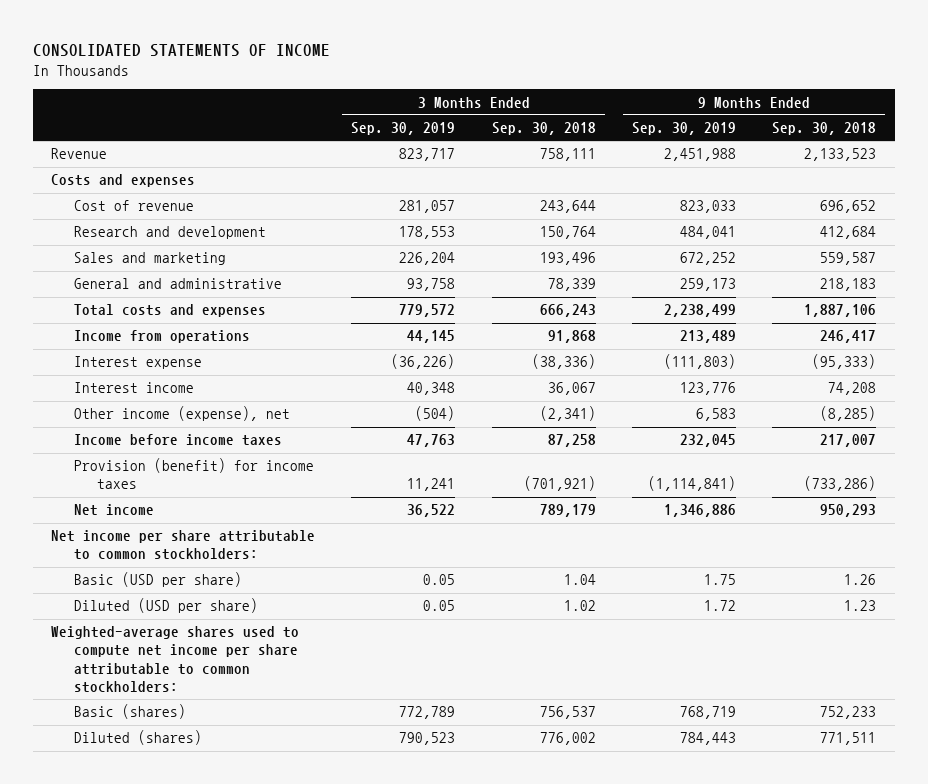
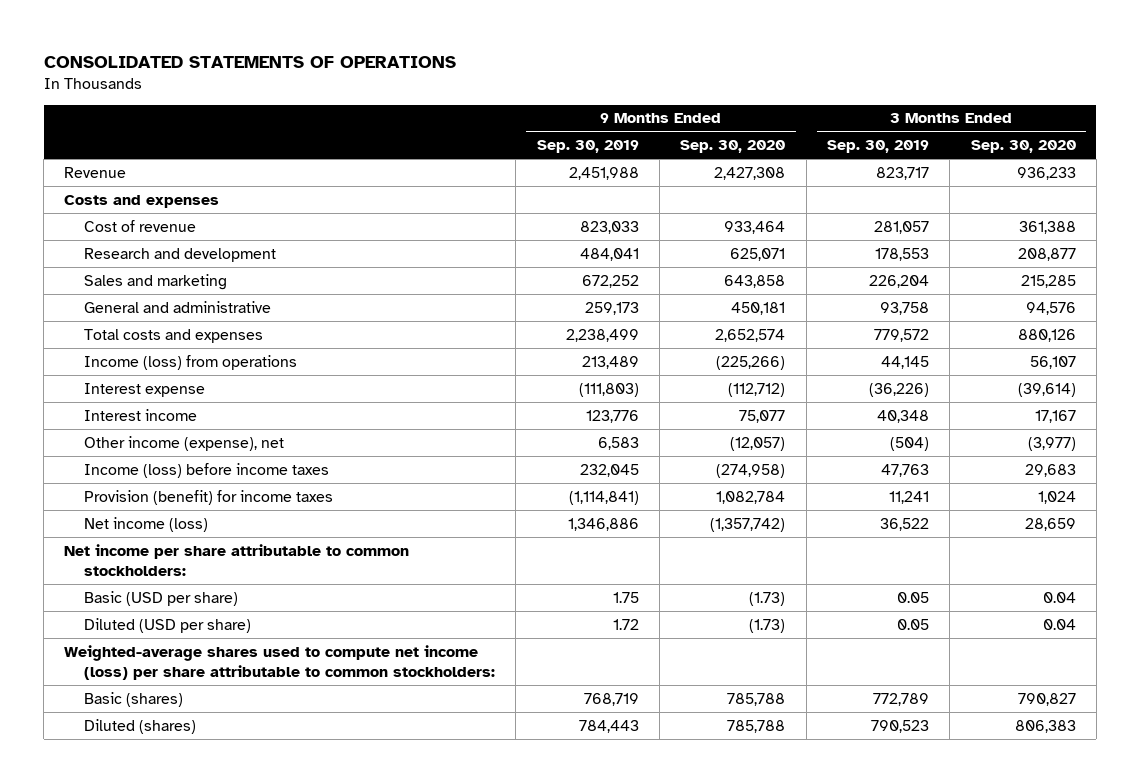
- CONSOLIDATED STATEMENTS OF INCOME
+ CONSOLIDATED STATEMENTS OF OPERATIONS
- | 3 Months Ended Sep. 30, 2019 | 3 Months Ended Sep. 30, 2018 | 9 Months Ended Sep. 30, 2019 | 9 Months Ended Sep. 30, 2018
+ | 9 Months Ended Sep. 30, 2019 | 9 Months Ended Sep. 30, 2020 | 3 Months Ended Sep. 30, 2019 | 3 Months Ended Sep. 30, 2020
- Income from operations | 44,145 | 91,868 | 213,489 | 246,417
+ Income (loss) from operations | 213,489 | (225,266) | 44,145 | 56,107
- Income before income taxes | 47,763 | 87,258 | 232,045 | 217,007
+ Income (loss) before income taxes | 232,045 | (274,958) | 47,763 | 29,683
- Net income | 36,522 | 789,179 | 1,346,886 | 950,293
+ Net income (loss) | 1,346,886 | (1,357,742) | 36,522 | 28,659
- Weighted-average shares used to compute net income per share attributable to common stockholders:
+ Weighted-average shares used to compute net income (loss) per share attributable to common stockholders:

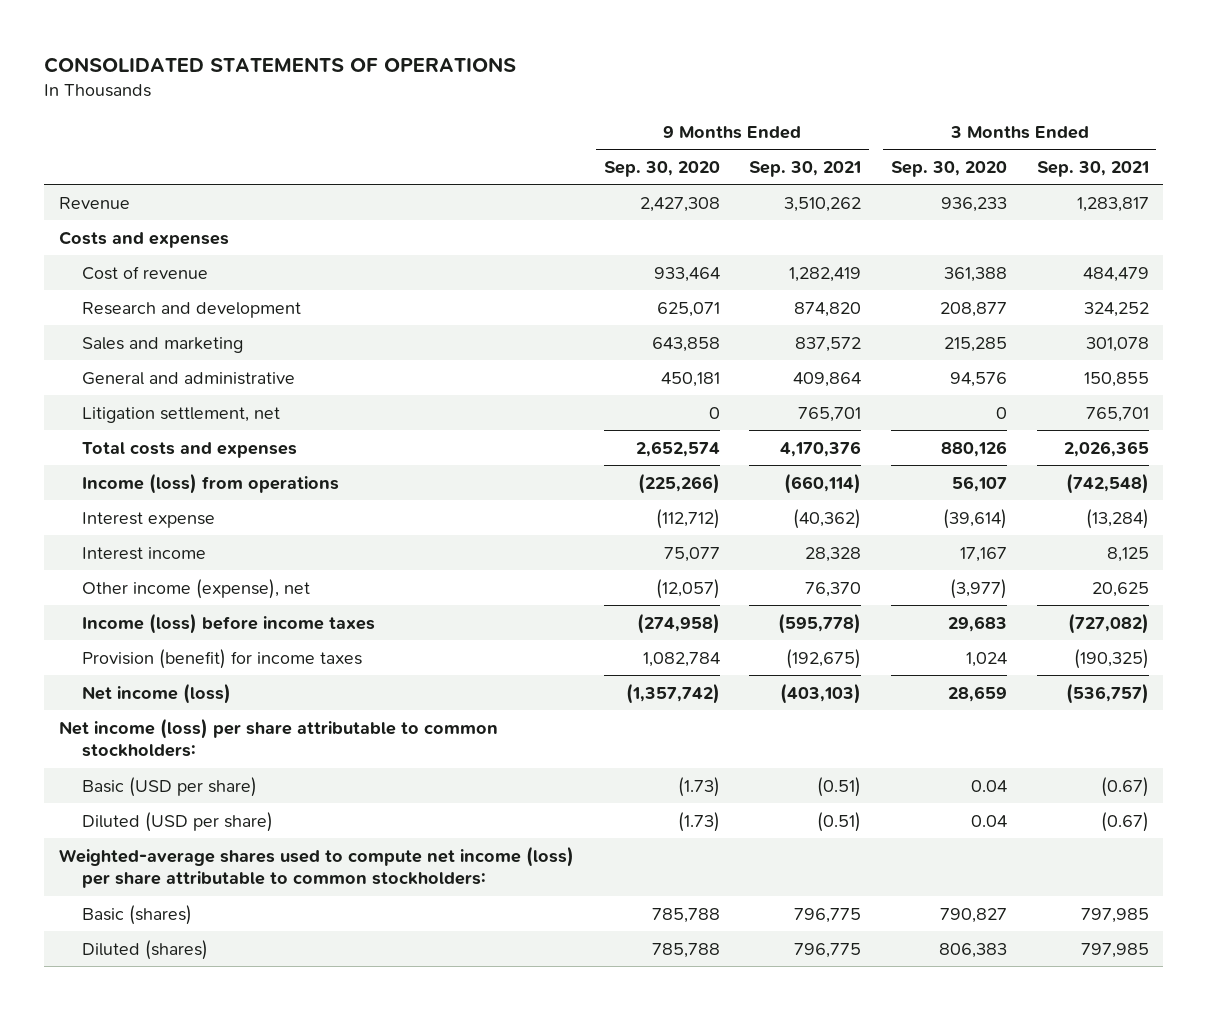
- | 9 Months Ended Sep. 30, 2019 | 9 Months Ended Sep. 30, 2020 | 3 Months Ended Sep. 30, 2019 | 3 Months Ended Sep. 30, 2020
+ | 9 Months Ended Sep. 30, 2020 | 9 Months Ended Sep. 30, 2021 | 3 Months Ended Sep. 30, 2020 | 3 Months Ended Sep. 30, 2021
+ Litigation settlement, net | 0 | 765,701 | 0 | 765,701
- Net income per share attributable to common stockholders:
+ Net income (loss) per share attributable to common stockholders:

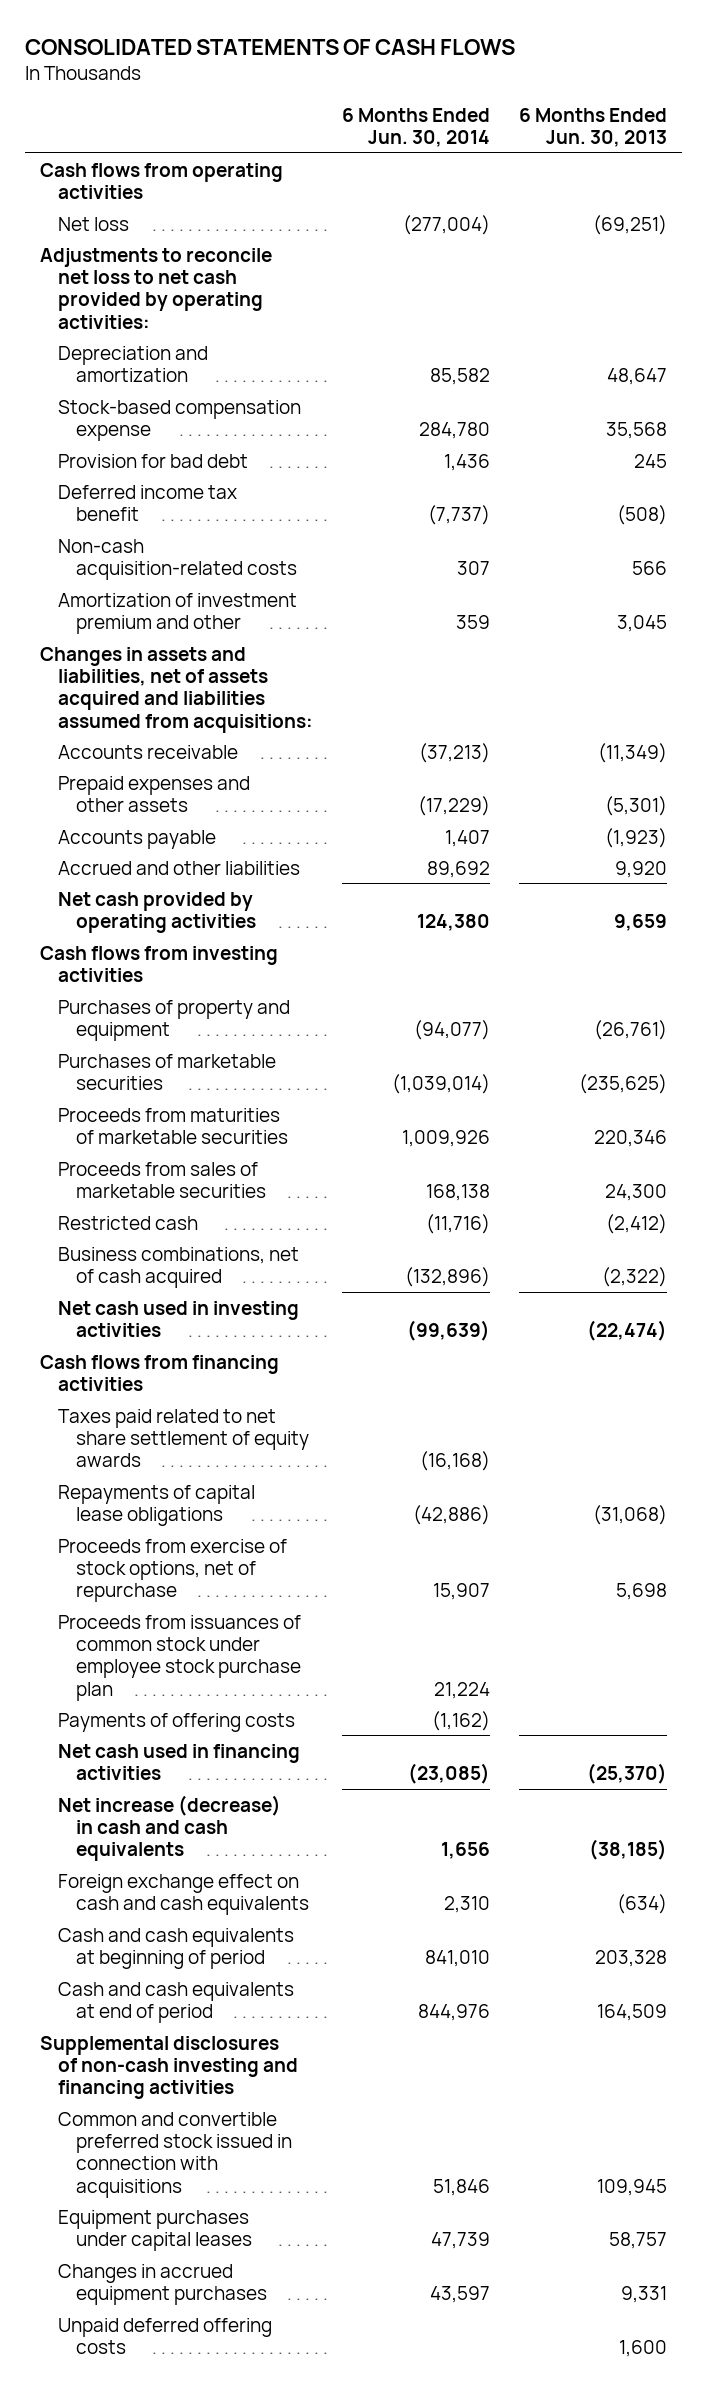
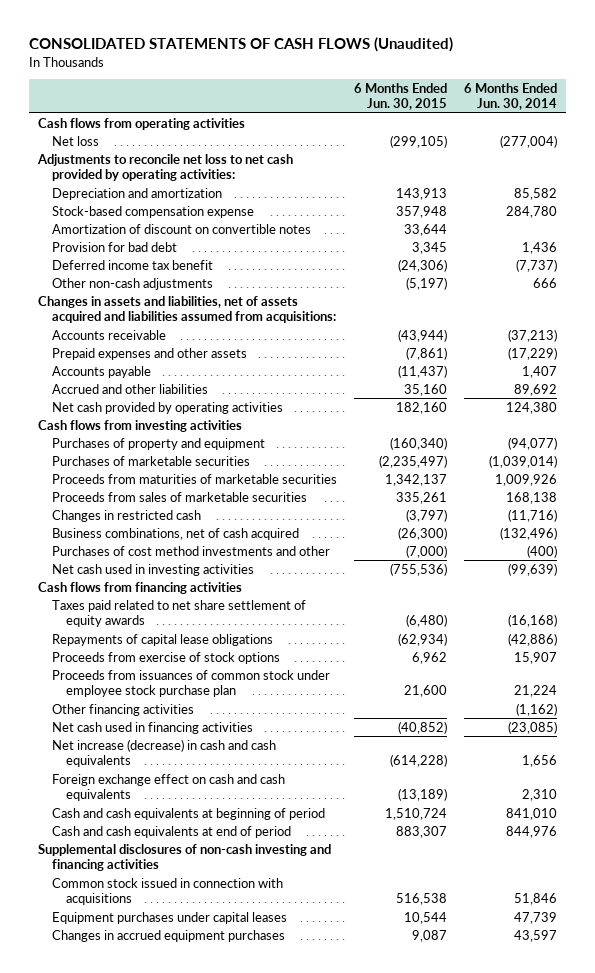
- CONSOLIDATED STATEMENTS OF CASH FLOWS
+ CONSOLIDATED STATEMENTS OF CASH FLOWS (Unaudited)
- | 6 Months Ended Jun. 30, 2014 | 6 Months Ended Jun. 30, 2013
+ | 6 Months Ended Jun. 30, 2015 | 6 Months Ended Jun. 30, 2014
+ Amortization of discount on convertible notes | 33,644 |
- Non-cash acquisition-related costs | 307 | 566
- Amortization of investment premium and other | 359 | 3,045
+ Other non-cash adjustments | (5,197) | 666
- Restricted cash | (11,716) | (2,412)
- Business combinations, net of cash acquired | (132,896) | (2,322)
+ Changes in restricted cash | (3,797) | (11,716)
+ Business combinations, net of cash acquired | (26,300) | (132,496)
+ Purchases of cost method investments and other | (7,000) | (400)
- Proceeds from exercise of stock options, net of repurchase | 15,907 | 5,698
+ Proceeds from exercise of stock options | 6,962 | 15,907
- Payments of offering costs | (1,162) |
+ Other financing activities | | (1,162)
- Common and convertible preferred stock issued in connection with acquisitions | 51,846 | 109,945
+ Common stock issued in connection with acquisitions | 516,538 | 51,846
- Unpaid deferred offering costs | | 1,600

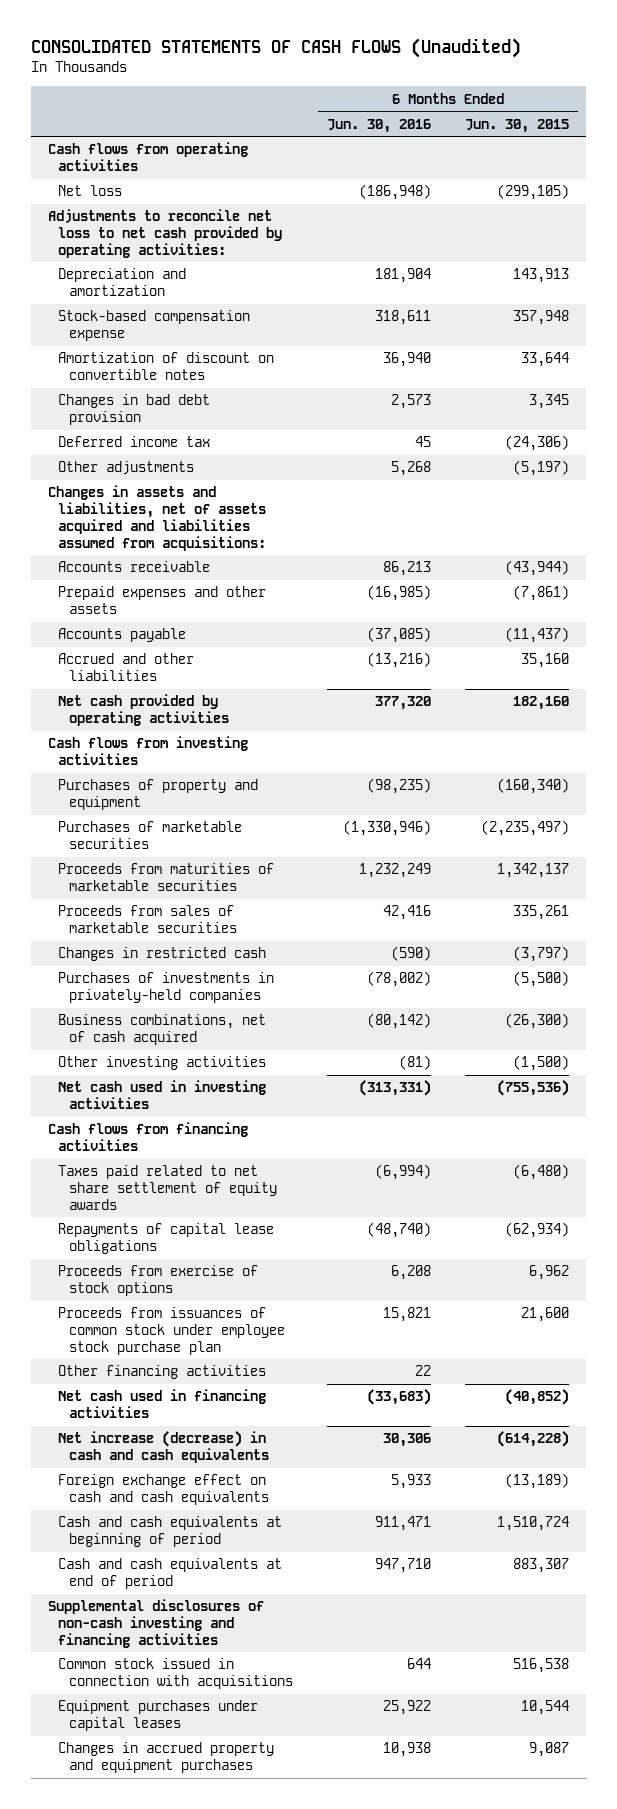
- | 6 Months Ended Jun. 30, 2015 | 6 Months Ended Jun. 30, 2014
+ | 6 Months Ended Jun. 30, 2016 | 6 Months Ended Jun. 30, 2015
- Provision for bad debt | 3,345 | 1,436
- Deferred income tax benefit | (24,306) | (7,737)
- Other non-cash adjustments | (5,197) | 666
+ Changes in bad debt provision | 2,573 | 3,345
+ Deferred income tax | 45 | (24,306)
+ Other adjustments | 5,268 | (5,197)
+ Purchases of investments in privately-held companies | (78,002) | (5,500)
- Purchases of cost method investments and other | (7,000) | (400)
+ Other investing activities | (81) | (1,500)
- Changes in accrued equipment purchases | 9,087 | 43,597
+ Changes in accrued property and equipment purchases | 10,938 | 9,087

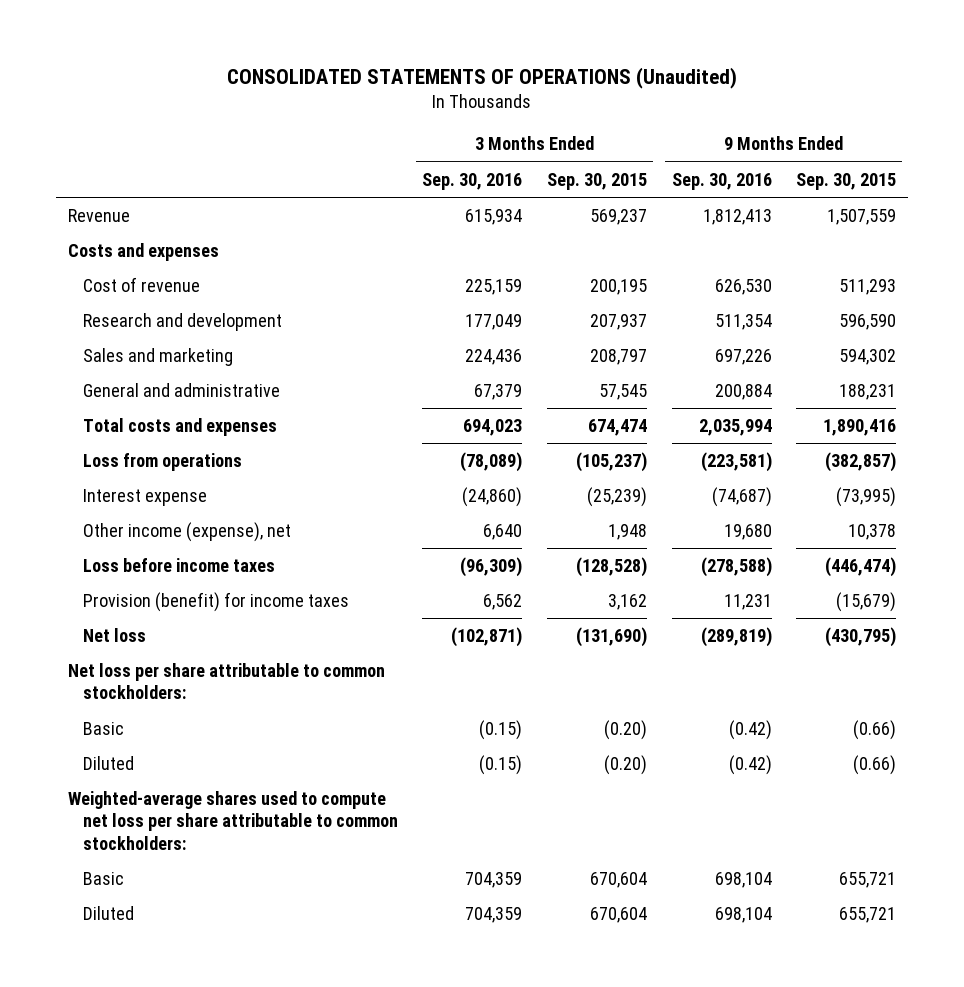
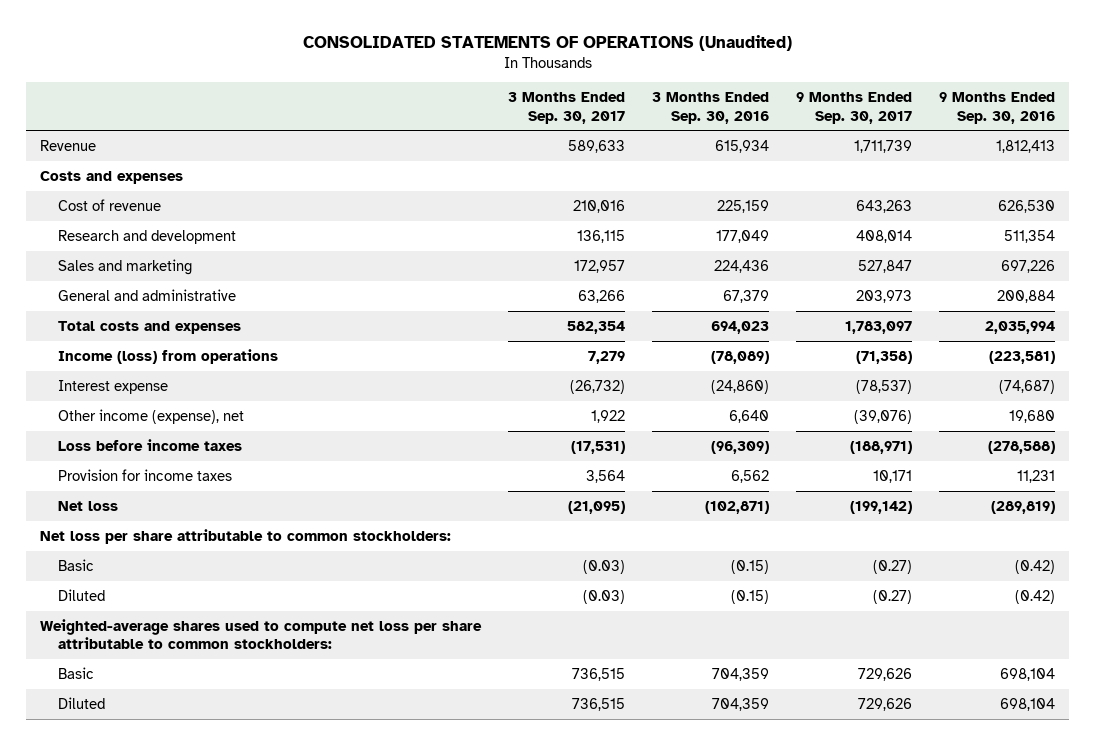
- | 3 Months Ended Sep. 30, 2016 | 3 Months Ended Sep. 30, 2015 | 9 Months Ended Sep. 30, 2016 | 9 Months Ended Sep. 30, 2015
+ | 3 Months Ended Sep. 30, 2017 | 3 Months Ended Sep. 30, 2016 | 9 Months Ended Sep. 30, 2017 | 9 Months Ended Sep. 30, 2016
- Loss from operations | (78,089) | (105,237) | (223,581) | (382,857)
+ Income (loss) from operations | 7,279 | (78,089) | (71,358) | (223,581)
- Provision (benefit) for income taxes | 6,562 | 3,162 | 11,231 | (15,679)
+ Provision for income taxes | 3,564 | 6,562 | 10,171 | 11,231

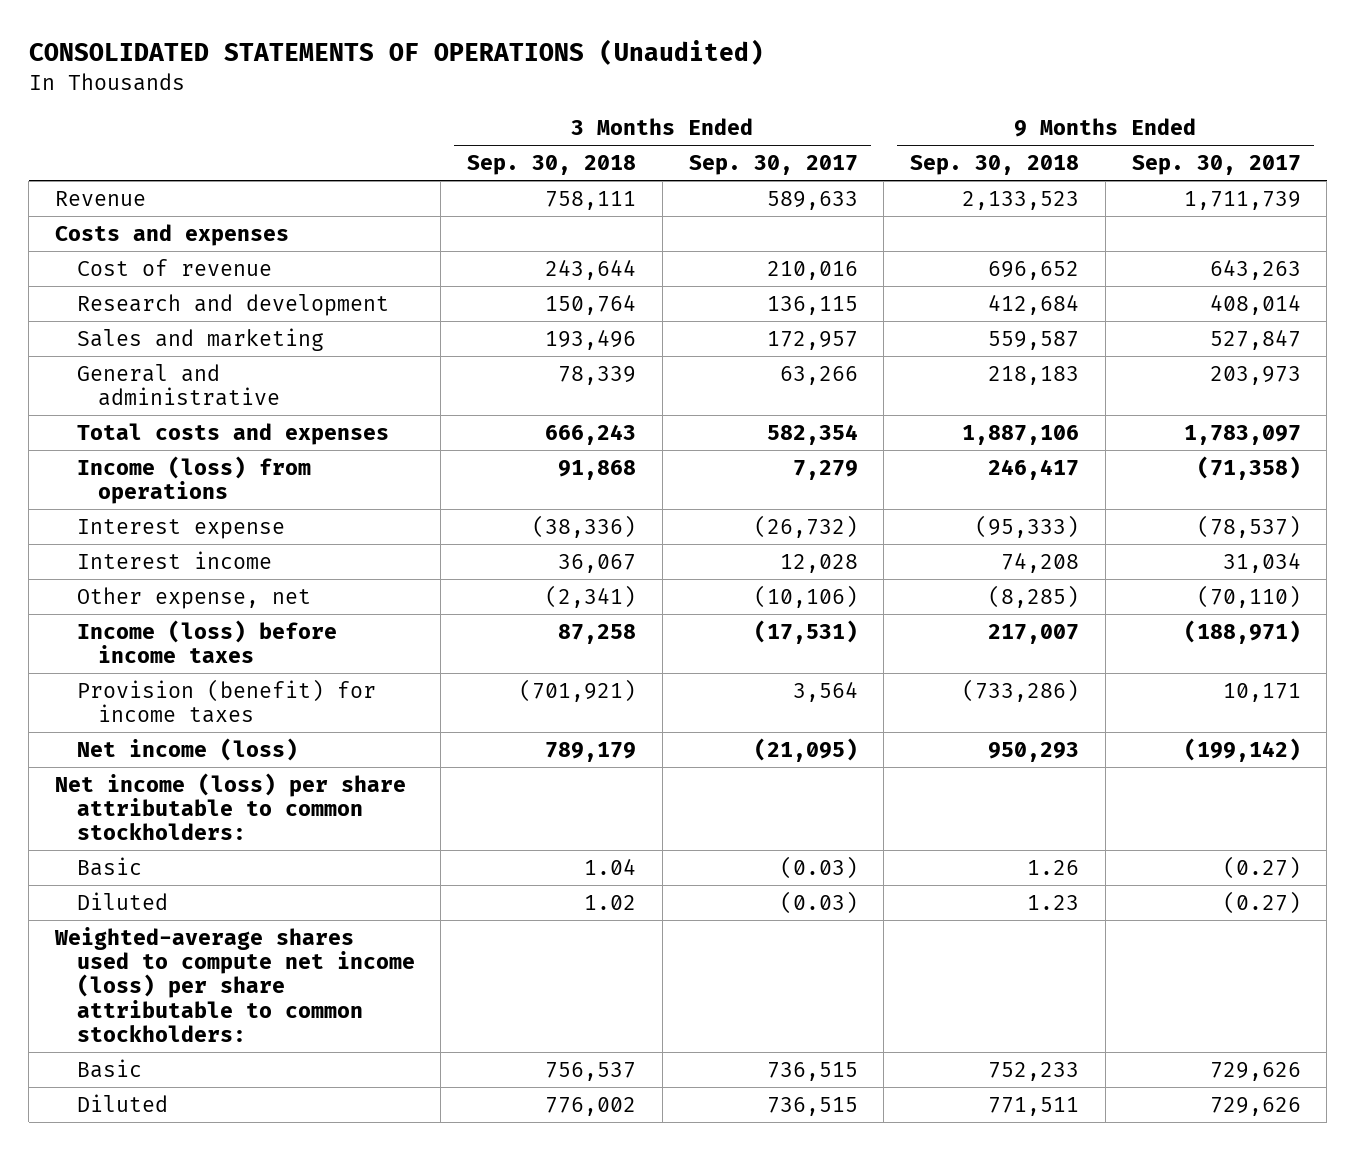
- | 3 Months Ended Sep. 30, 2017 | 3 Months Ended Sep. 30, 2016 | 9 Months Ended Sep. 30, 2017 | 9 Months Ended Sep. 30, 2016
+ | 3 Months Ended Sep. 30, 2018 | 3 Months Ended Sep. 30, 2017 | 9 Months Ended Sep. 30, 2018 | 9 Months Ended Sep. 30, 2017
- Other income (expense), net | 1,922 | 6,640 | (39,076) | 19,680
- Loss before income taxes | (17,531) | (96,309) | (188,971) | (278,588)
- Provision for income taxes | 3,564 | 6,562 | 10,171 | 11,231
- Net loss | (21,095) | (102,871) | (199,142) | (289,819)
- Net loss per share attributable to common stockholders:
+ Interest income | 36,067 | 12,028 | 74,208 | 31,034
+ Other expense, net | (2,341) | (10,106) | (8,285) | (70,110)
+ Income (loss) before income taxes | 87,258 | (17,531) | 217,007 | (188,971)
+ Provision (benefit) for income taxes | (701,921) | 3,564 | (733,286) | 10,171
+ Net income (loss) | 789,179 | (21,095) | 950,293 | (199,142)
+ Net income (loss) per share attributable to common stockholders:
- Weighted-average shares used to compute net loss per share attributable to common stockholders:
+ Weighted-average shares used to compute net income (loss) per share attributable to common stockholders:

